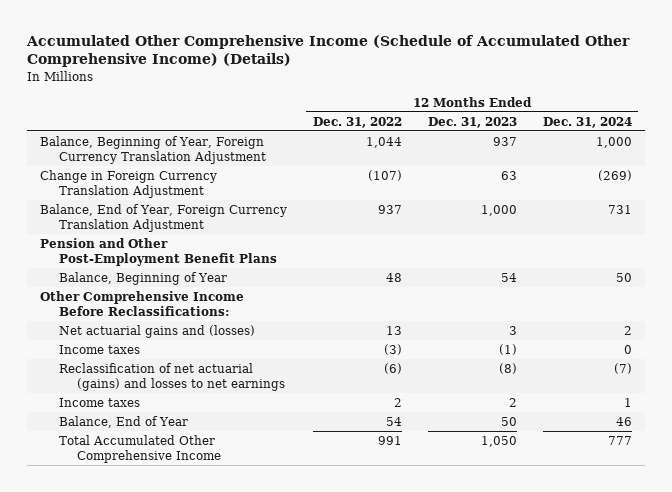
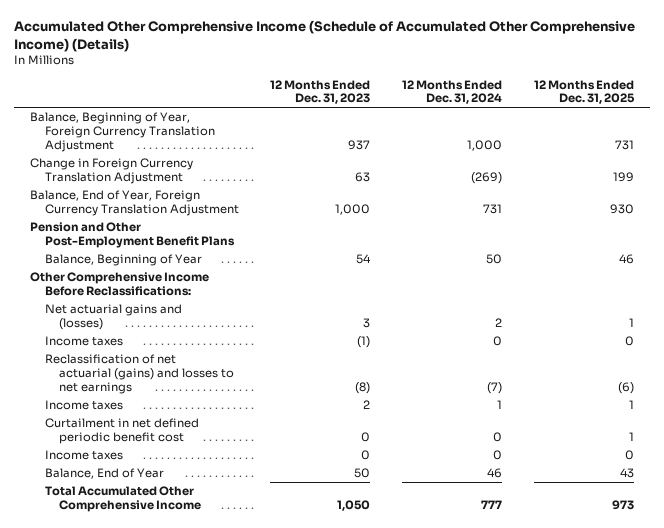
- | 12 Months Ended Dec. 31, 2022 | 12 Months Ended Dec. 31, 2023 | 12 Months Ended Dec. 31, 2024
+ | 12 Months Ended Dec. 31, 2023 | 12 Months Ended Dec. 31, 2024 | 12 Months Ended Dec. 31, 2025
+ Curtailment in net defined periodic benefit cost | 0 | 0 | 1
+ Income taxes | 0 | 0 | 0

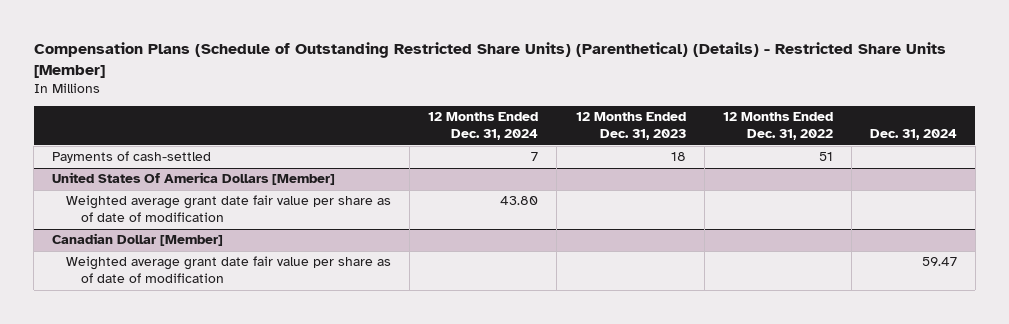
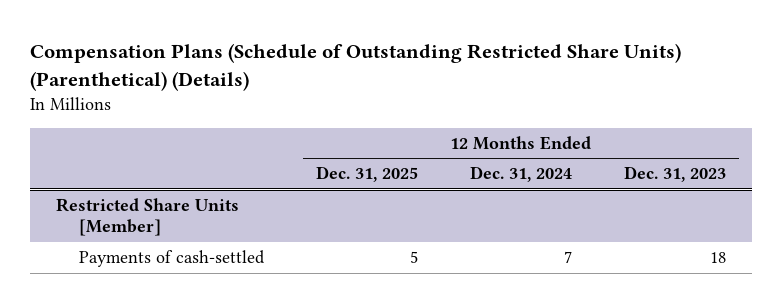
- Compensation Plans (Schedule of Outstanding Restricted Share Units) (Parenthetical) (Details) - Restricted Share Units [Member]
+ Compensation Plans (Schedule of Outstanding Restricted Share Units) (Parenthetical) (Details)
- | 12 Months Ended Dec. 31, 2024 | 12 Months Ended Dec. 31, 2023 | 12 Months Ended Dec. 31, 2022 | Dec. 31, 2024
+ | 12 Months Ended Dec. 31, 2025 | 12 Months Ended Dec. 31, 2024 | 12 Months Ended Dec. 31, 2023
+ Restricted Share Units [Member]
- United States Of America Dollars [Member]
- Weighted average grant date fair value per share as of date of modification | 43.80 | | |
- Canadian Dollar [Member]
- Weighted average grant date fair value per share as of date of modification | | | | 59.47

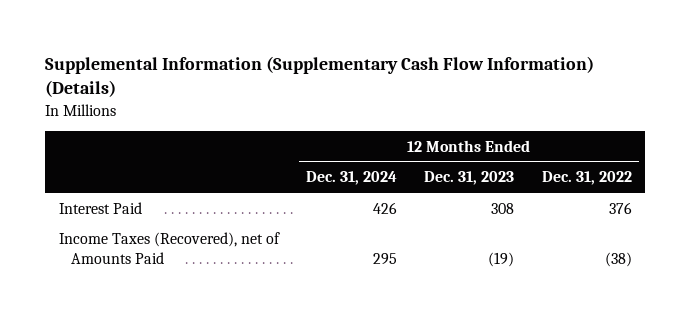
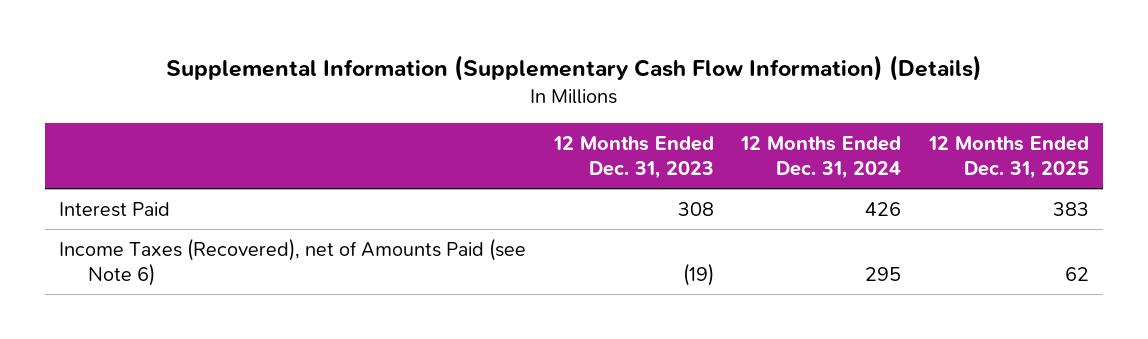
- | 12 Months Ended Dec. 31, 2024 | 12 Months Ended Dec. 31, 2023 | 12 Months Ended Dec. 31, 2022
+ | 12 Months Ended Dec. 31, 2023 | 12 Months Ended Dec. 31, 2024 | 12 Months Ended Dec. 31, 2025
- Income Taxes (Recovered), net of Amounts Paid | 295 | (19) | (38)
+ Income Taxes (Recovered), net of Amounts Paid (see Note 6) | (19) | 295 | 62

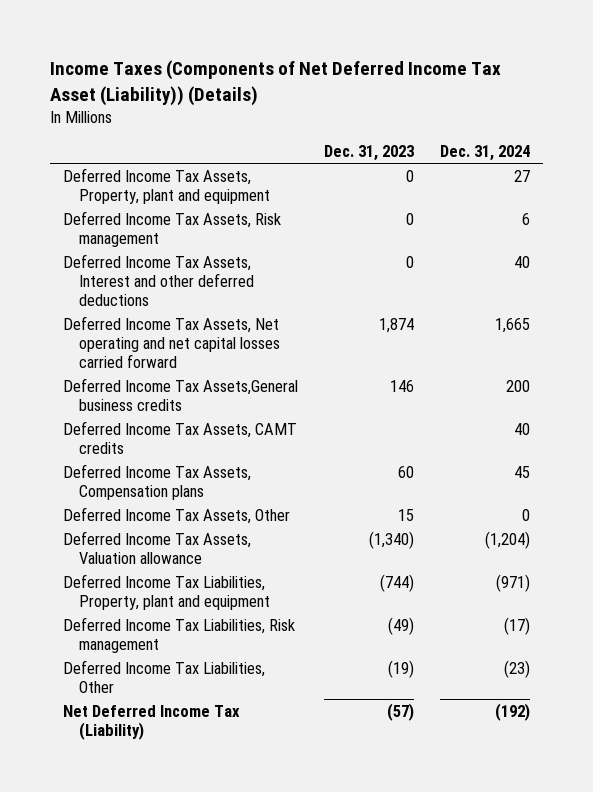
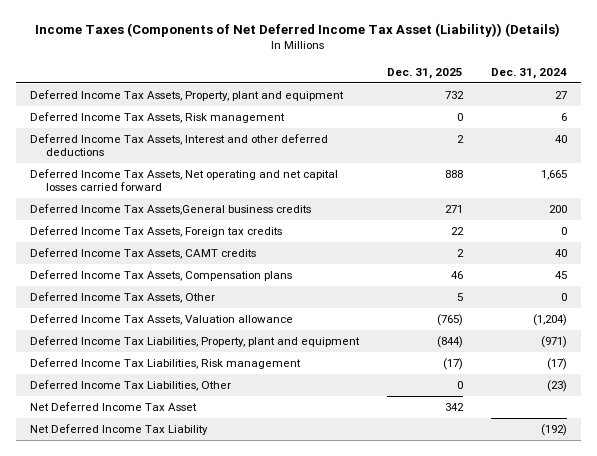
- | Dec. 31, 2023 | Dec. 31, 2024
+ | Dec. 31, 2025 | Dec. 31, 2024
+ Deferred Income Tax Assets, Foreign tax credits | 22 | 0
- Net Deferred Income Tax (Liability) | (57) | (192)
+ Net Deferred Income Tax Asset | 342 |
+ Net Deferred Income Tax Liability | | (192)

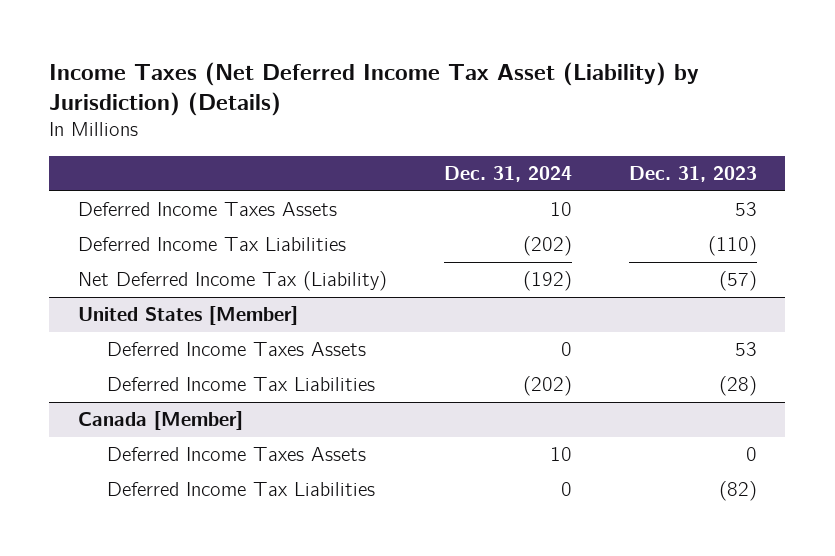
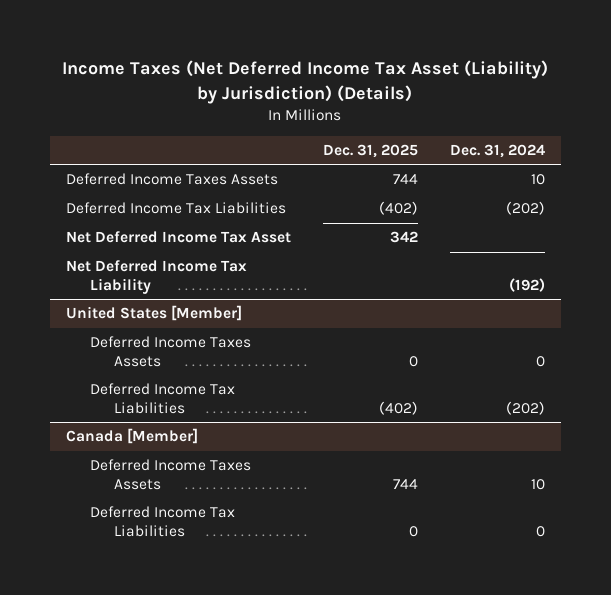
- | Dec. 31, 2024 | Dec. 31, 2023
+ | Dec. 31, 2025 | Dec. 31, 2024
- Net Deferred Income Tax (Liability) | (192) | (57)
+ Net Deferred Income Tax Asset | 342 |
+ Net Deferred Income Tax Liability | | (192)

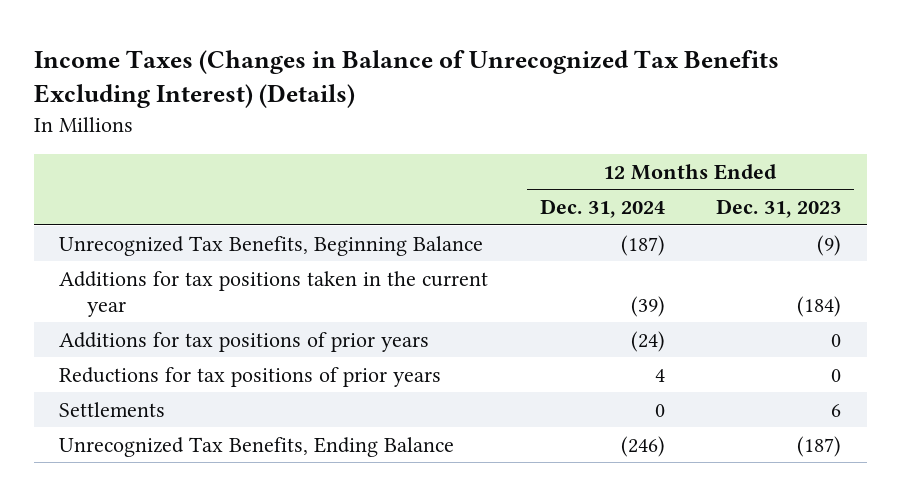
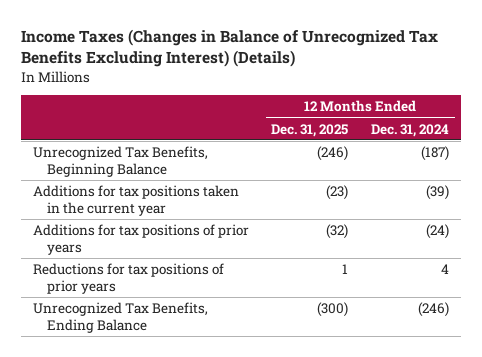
- | 12 Months Ended Dec. 31, 2024 | 12 Months Ended Dec. 31, 2023
+ | 12 Months Ended Dec. 31, 2025 | 12 Months Ended Dec. 31, 2024
- Settlements | 0 | 6

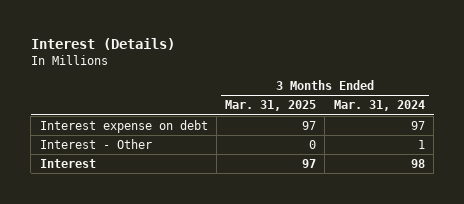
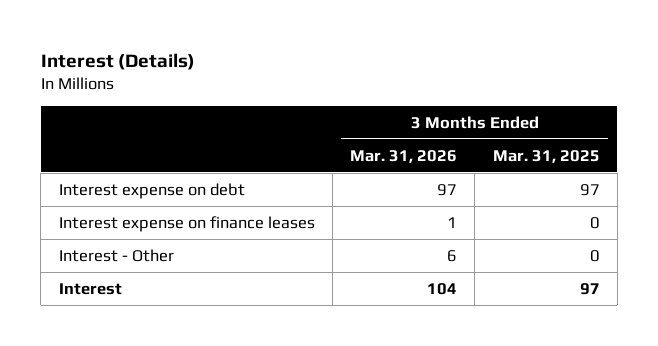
- | 3 Months Ended Mar. 31, 2025 | 3 Months Ended Mar. 31, 2024
+ | 3 Months Ended Mar. 31, 2026 | 3 Months Ended Mar. 31, 2025
+ Interest expense on finance leases | 1 | 0

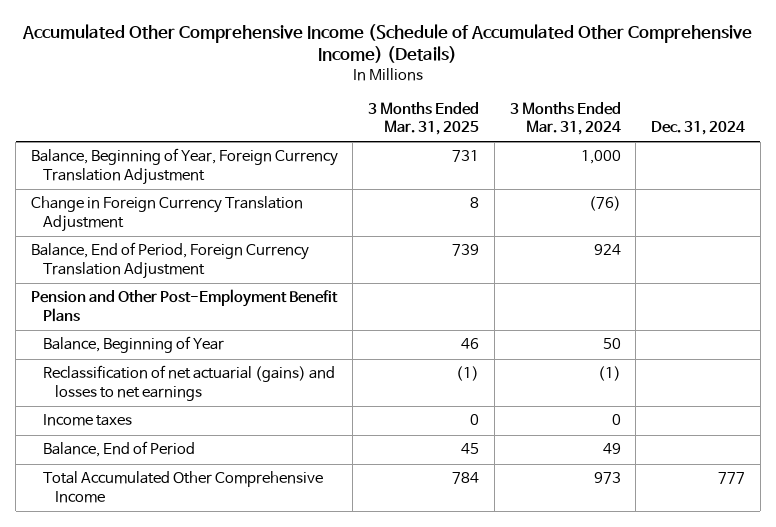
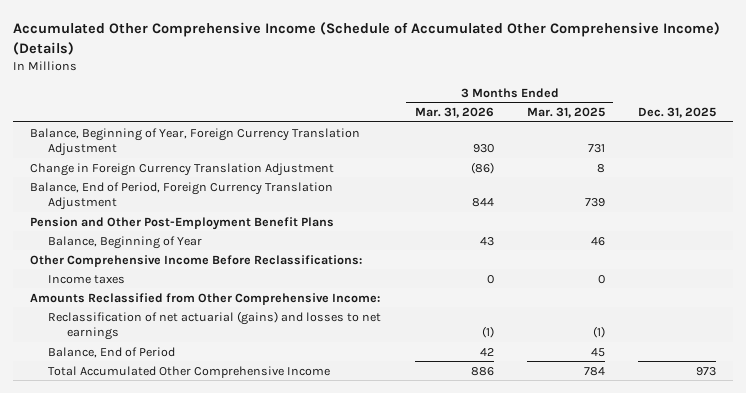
- | 3 Months Ended Mar. 31, 2025 | 3 Months Ended Mar. 31, 2024 | Dec. 31, 2024
+ | 3 Months Ended Mar. 31, 2026 | 3 Months Ended Mar. 31, 2025 | Dec. 31, 2025
+ Other Comprehensive Income Before Reclassifications:
+ Amounts Reclassified from Other Comprehensive Income:
moved down: Reclassification of net actuarial (gains) and losses to net earnings | (1) | (1) |

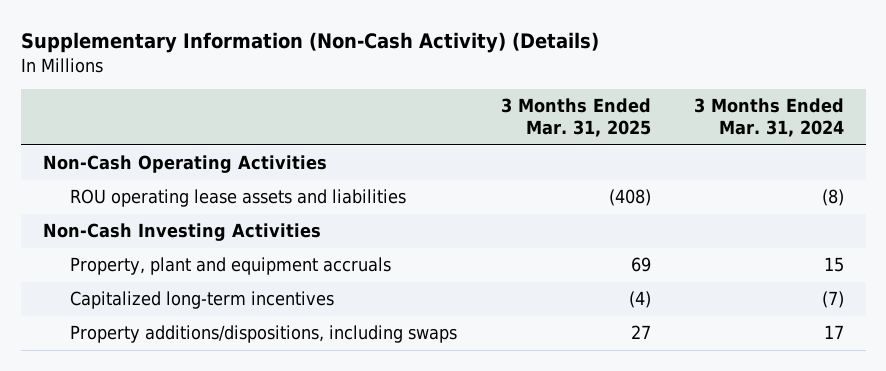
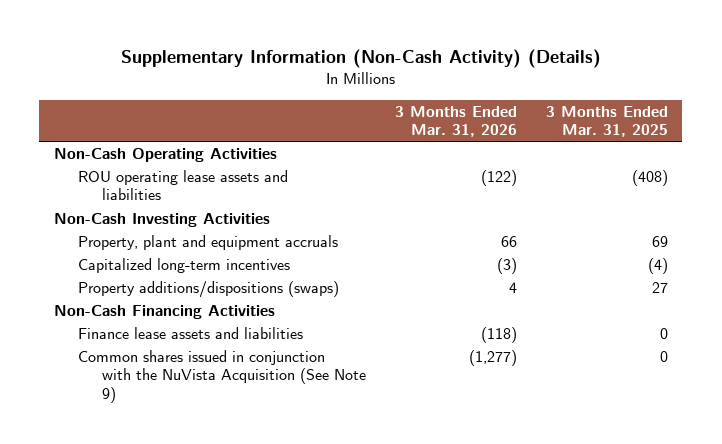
- | 3 Months Ended Mar. 31, 2025 | 3 Months Ended Mar. 31, 2024
+ | 3 Months Ended Mar. 31, 2026 | 3 Months Ended Mar. 31, 2025
- Property additions/dispositions, including swaps | 27 | 17
+ Property additions/dispositions (swaps) | 4 | 27
+ Non-Cash Financing Activities
+ Finance lease assets and liabilities | (118) | 0
+ Common shares issued in conjunction with the NuVista Acquisition (See Note 9) | (1,277) | 0

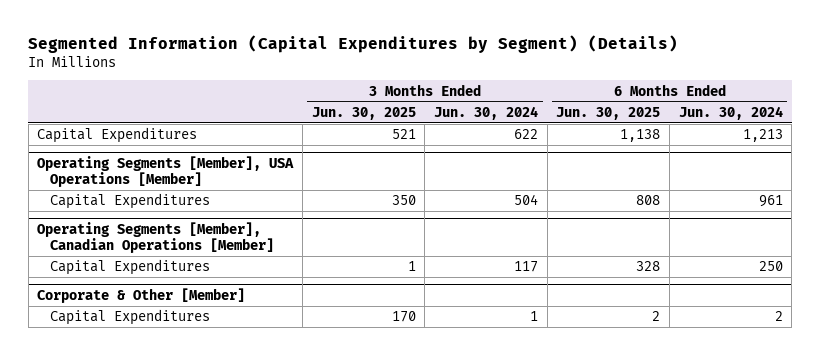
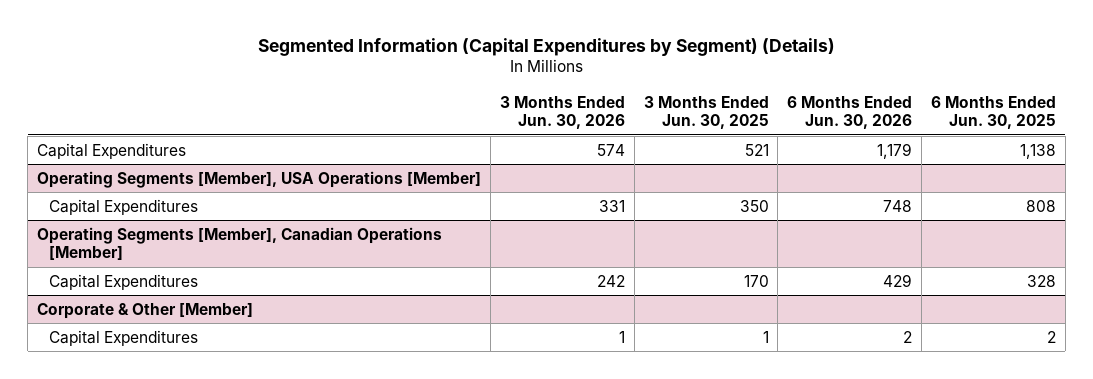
- | 3 Months Ended Jun. 30, 2025 | 3 Months Ended Jun. 30, 2024 | 6 Months Ended Jun. 30, 2025 | 6 Months Ended Jun. 30, 2024
+ | 3 Months Ended Jun. 30, 2026 | 3 Months Ended Jun. 30, 2025 | 6 Months Ended Jun. 30, 2026 | 6 Months Ended Jun. 30, 2025
@ Operating Segments [Member], Canadian Operations [Member]
- Capital Expenditures | 1 | 117 | 328 | 250
+ Capital Expenditures | 242 | 170 | 429 | 328
@ Corporate & Other [Member]
- Capital Expenditures | 170 | 1 | 2 | 2
+ Capital Expenditures | 1 | 1 | 2 | 2

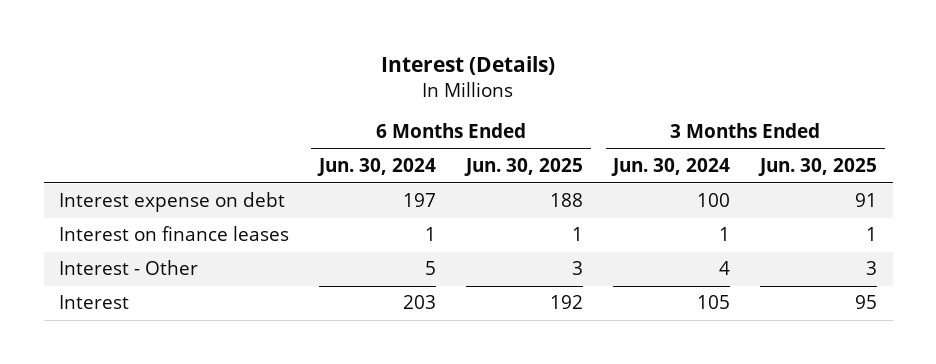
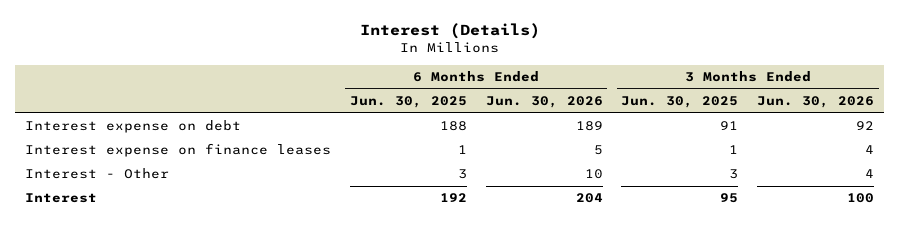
- | 6 Months Ended Jun. 30, 2024 | 6 Months Ended Jun. 30, 2025 | 3 Months Ended Jun. 30, 2024 | 3 Months Ended Jun. 30, 2025
+ | 6 Months Ended Jun. 30, 2025 | 6 Months Ended Jun. 30, 2026 | 3 Months Ended Jun. 30, 2025 | 3 Months Ended Jun. 30, 2026
- Interest on finance leases | 1 | 1 | 1 | 1
+ Interest expense on finance leases | 1 | 5 | 1 | 4

